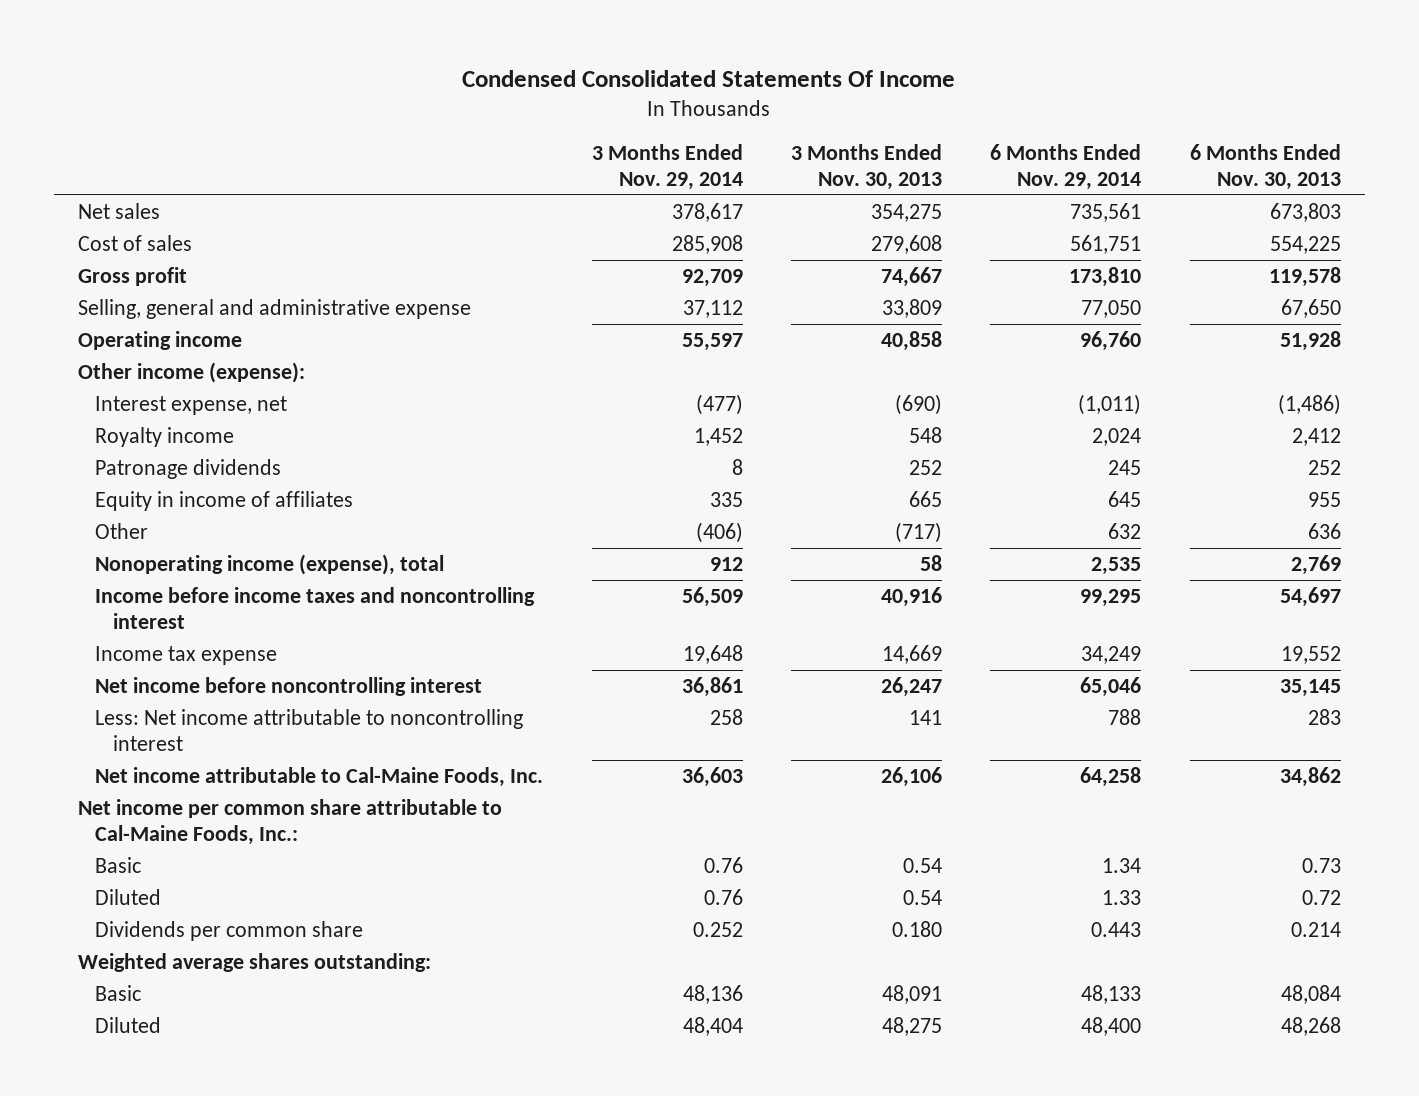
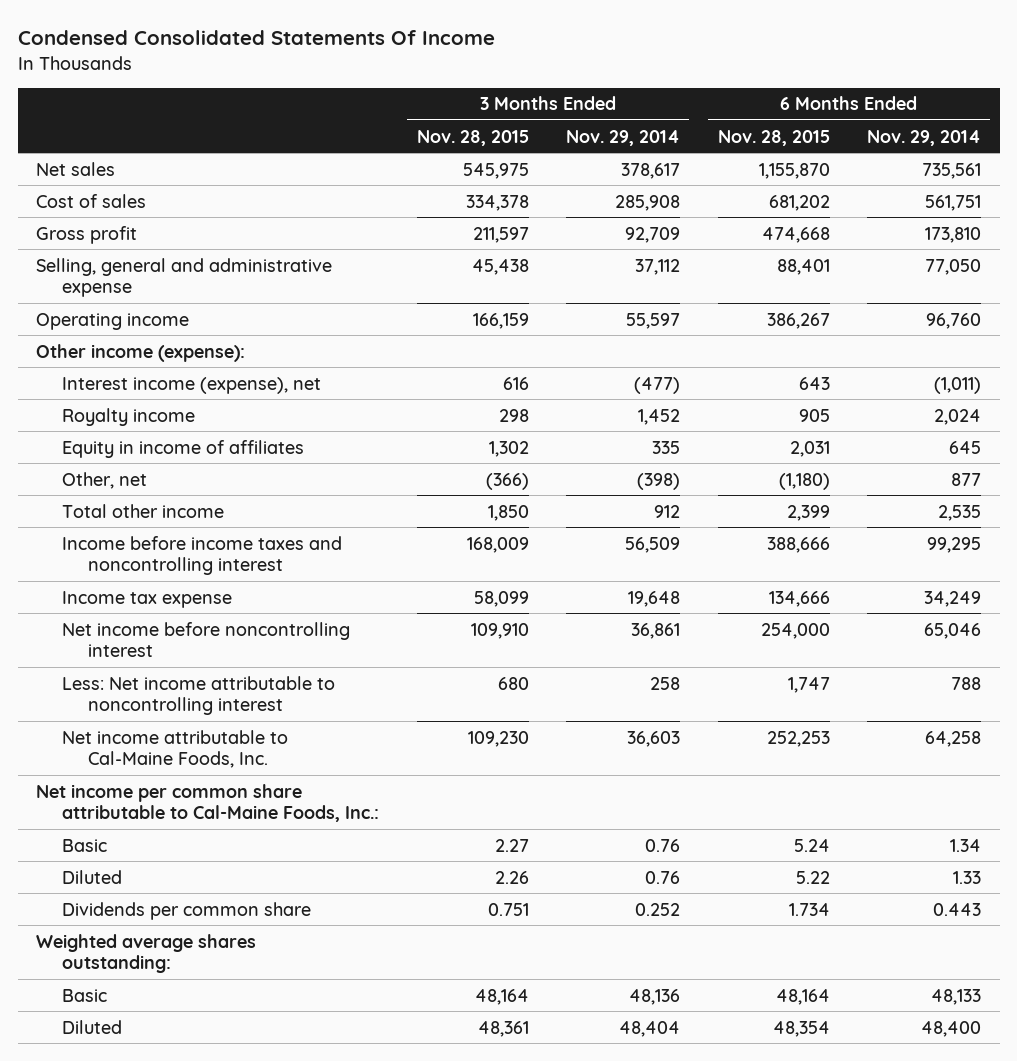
- | 3 Months Ended Nov. 29, 2014 | 3 Months Ended Nov. 30, 2013 | 6 Months Ended Nov. 29, 2014 | 6 Months Ended Nov. 30, 2013
+ | 3 Months Ended Nov. 28, 2015 | 3 Months Ended Nov. 29, 2014 | 6 Months Ended Nov. 28, 2015 | 6 Months Ended Nov. 29, 2014
- Interest expense, net | (477) | (690) | (1,011) | (1,486)
+ Interest income (expense), net | 616 | (477) | 643 | (1,011)
- Patronage dividends | 8 | 252 | 245 | 252
- Other | (406) | (717) | 632 | 636
- Nonoperating income (expense), total | 912 | 58 | 2,535 | 2,769
+ Other, net | (366) | (398) | (1,180) | 877
+ Total other income | 1,850 | 912 | 2,399 | 2,535

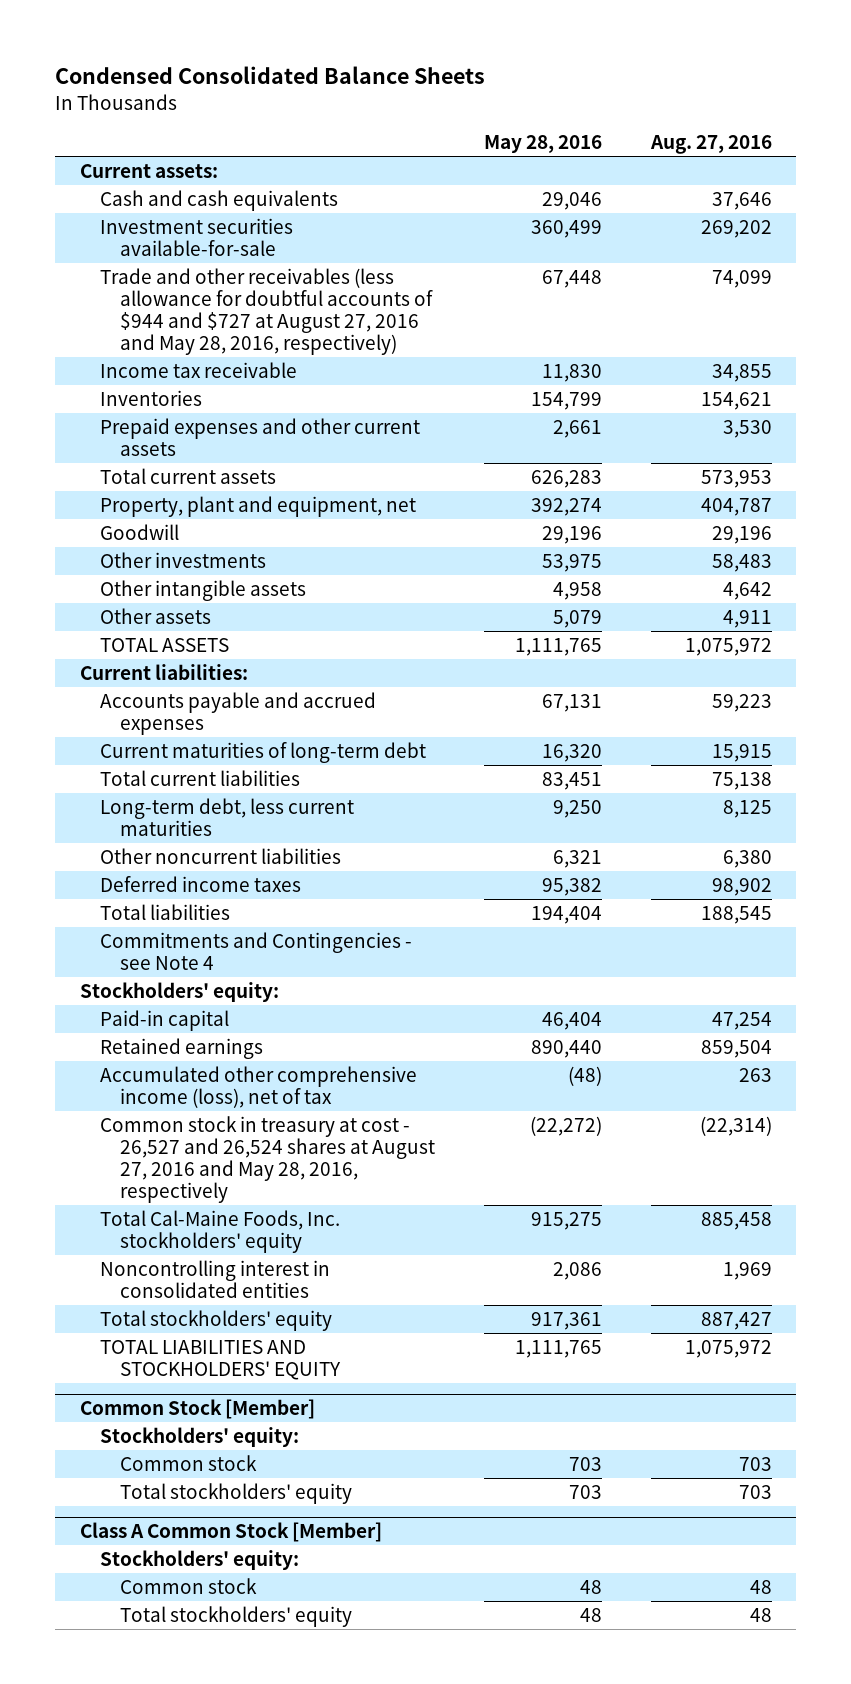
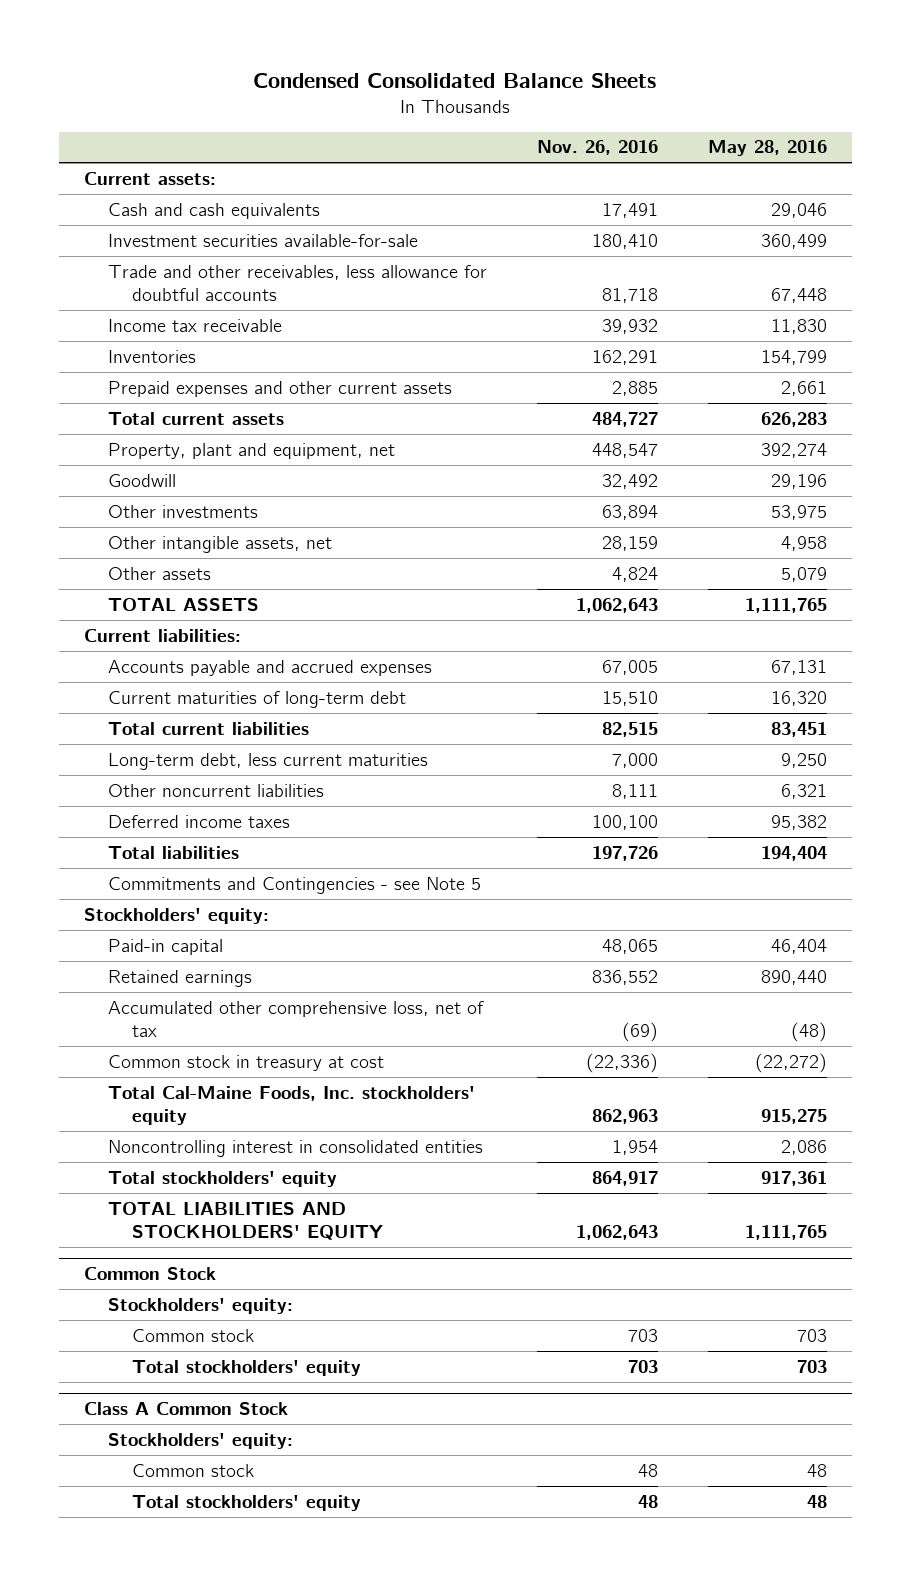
- | May 28, 2016 | Aug. 27, 2016
+ | Nov. 26, 2016 | May 28, 2016
- Trade and other receivables (less allowance for doubtful accounts of $944 and $727 at August 27, 2016 and May 28, 2016, respectively) | 67,448 | 74,099
+ Trade and other receivables, less allowance for doubtful accounts | 81,718 | 67,448
- Other intangible assets | 4,958 | 4,642
+ Other intangible assets, net | 28,159 | 4,958
- Commitments and Contingencies - see Note 4
+ Commitments and Contingencies - see Note 5
- Accumulated other comprehensive income (loss), net of tax | (48) | 263
- Common stock in treasury at cost - 26,527 and 26,524 shares at August 27, 2016 and May 28, 2016, respectively | (22,272) | (22,314)
+ Accumulated other comprehensive loss, net of tax | (69) | (48)
+ Common stock in treasury at cost | (22,336) | (22,272)
- Common Stock [Member]
+ Common Stock
- Class A Common Stock [Member]
+ Class A Common Stock

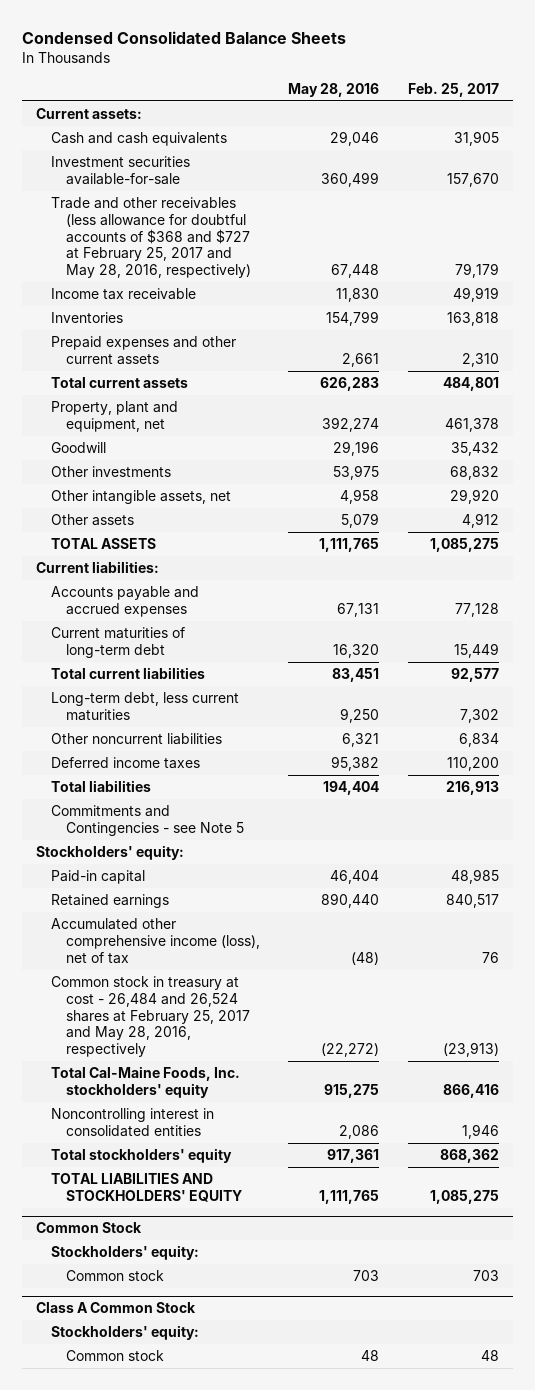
- | Nov. 26, 2016 | May 28, 2016
+ | May 28, 2016 | Feb. 25, 2017
- Trade and other receivables, less allowance for doubtful accounts | 81,718 | 67,448
+ Trade and other receivables (less allowance for doubtful accounts of $368 and $727 at February 25, 2017 and May 28, 2016, respectively) | 67,448 | 79,179
- Accumulated other comprehensive loss, net of tax | (69) | (48)
- Common stock in treasury at cost | (22,336) | (22,272)
+ Accumulated other comprehensive income (loss), net of tax | (48) | 76
+ Common stock in treasury at cost - 26,484 and 26,524 shares at February 25, 2017 and May 28, 2016, respectively | (22,272) | (23,913)
@ Common Stock
- Total stockholders' equity | 703 | 703
@ Class A Common Stock
- Total stockholders' equity | 48 | 48

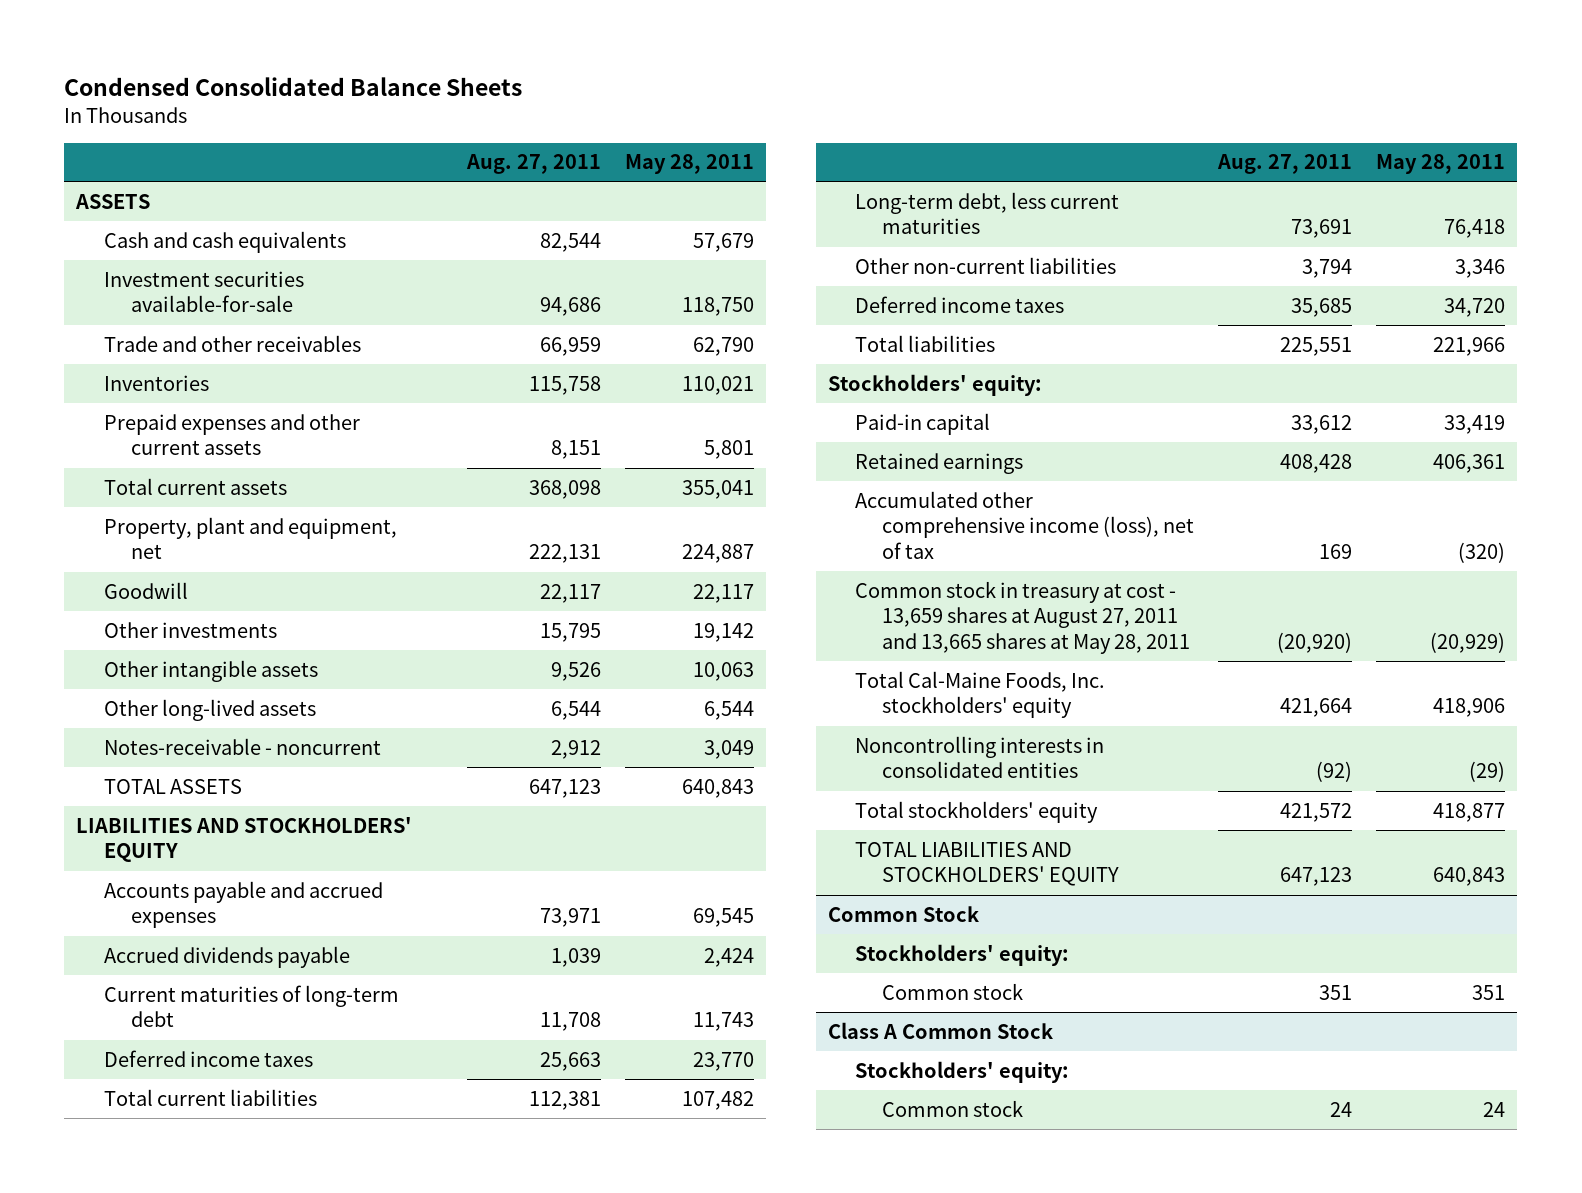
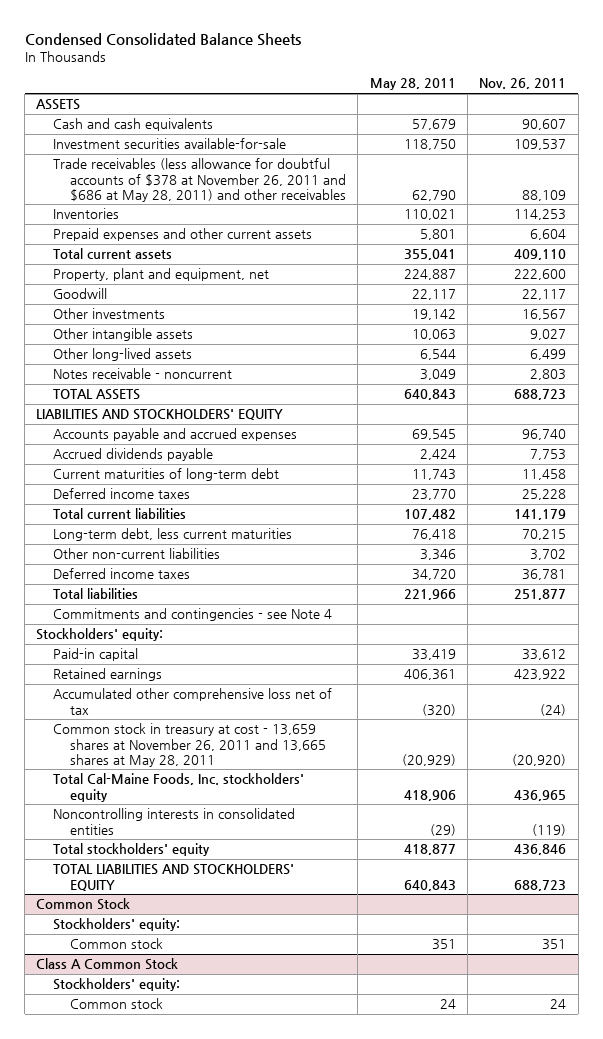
- | Aug. 27, 2011 | May 28, 2011
+ | May 28, 2011 | Nov. 26, 2011
- Trade and other receivables | 66,959 | 62,790
+ Trade receivables (less allowance for doubtful accounts of $378 at November 26, 2011 and $686 at May 28, 2011) and other receivables | 62,790 | 88,109
- Notes-receivable - noncurrent | 2,912 | 3,049
+ Notes receivable - noncurrent | 3,049 | 2,803
+ Commitments and contingencies - see Note 4
- Accumulated other comprehensive income (loss), net of tax | 169 | (320)
- Common stock in treasury at cost - 13,659 shares at August 27, 2011 and 13,665 shares at May 28, 2011 | (20,920) | (20,929)
+ Accumulated other comprehensive loss net of tax | (320) | (24)
+ Common stock in treasury at cost - 13,659 shares at November 26, 2011 and 13,665 shares at May 28, 2011 | (20,929) | (20,920)

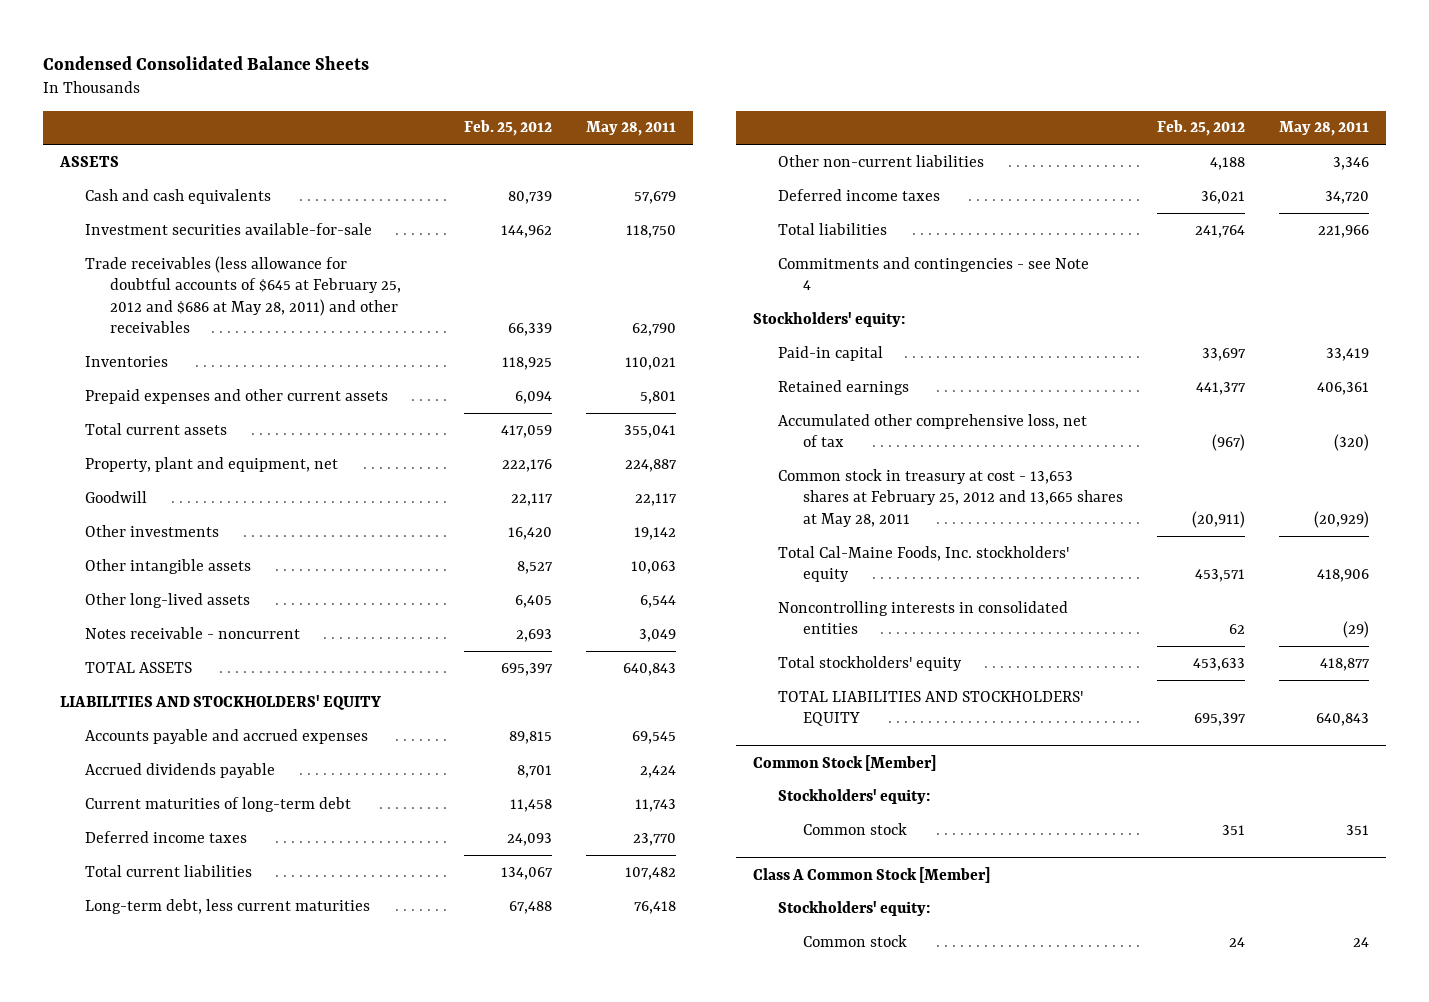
- | May 28, 2011 | Nov. 26, 2011
+ | Feb. 25, 2012 | May 28, 2011
- Trade receivables (less allowance for doubtful accounts of $378 at November 26, 2011 and $686 at May 28, 2011) and other receivables | 62,790 | 88,109
+ Trade receivables (less allowance for doubtful accounts of $645 at February 25, 2012 and $686 at May 28, 2011) and other receivables | 66,339 | 62,790
- Accumulated other comprehensive loss net of tax | (320) | (24)
- Common stock in treasury at cost - 13,659 shares at November 26, 2011 and 13,665 shares at May 28, 2011 | (20,929) | (20,920)
+ Accumulated other comprehensive loss, net of tax | (967) | (320)
+ Common stock in treasury at cost - 13,653 shares at February 25, 2012 and 13,665 shares at May 28, 2011 | (20,911) | (20,929)
- Common Stock
+ Common Stock [Member]
- Class A Common Stock
+ Class A Common Stock [Member]

